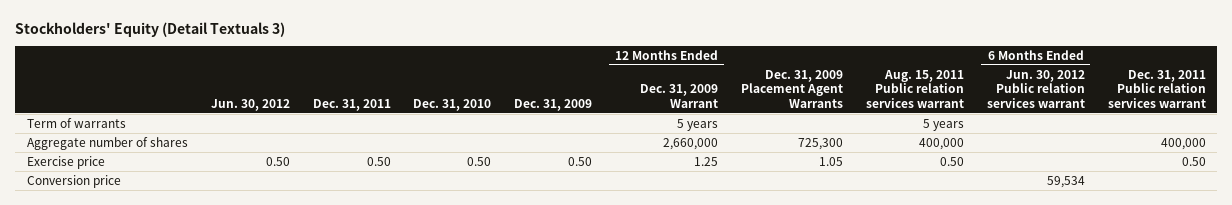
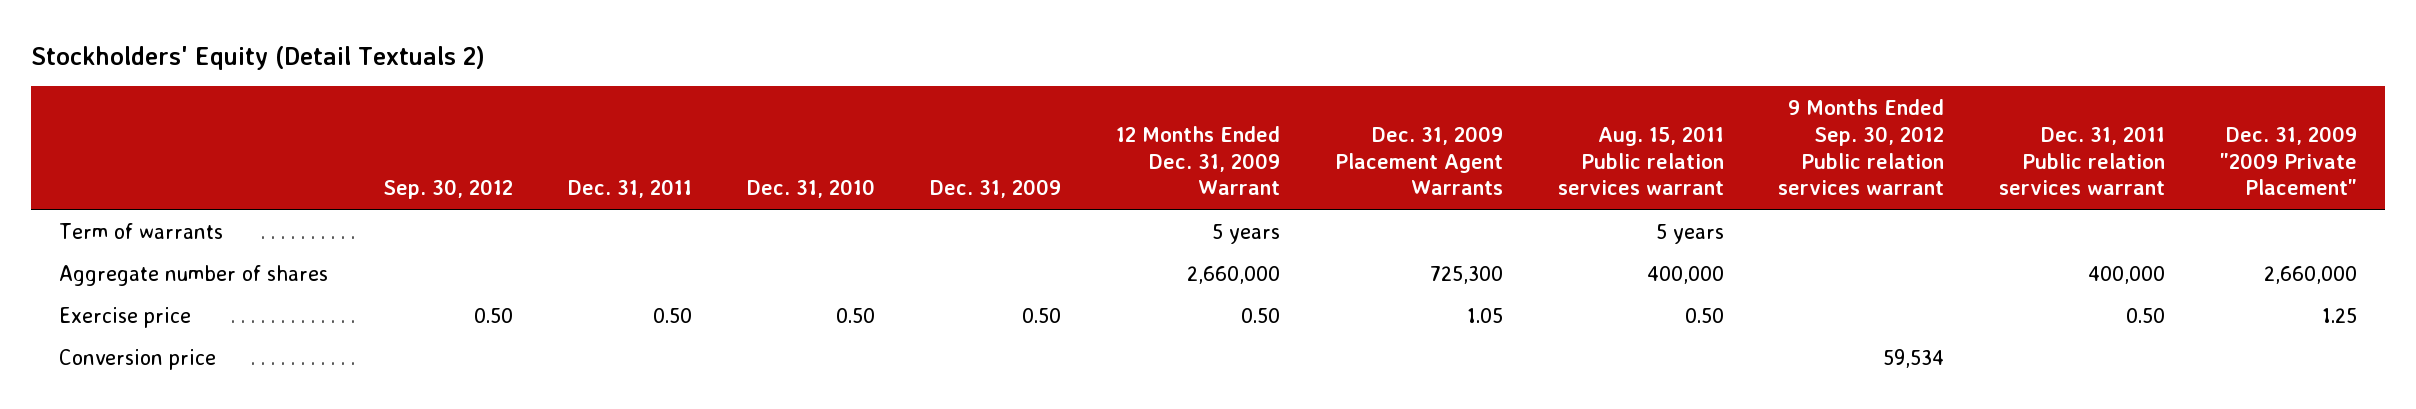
- Stockholders' Equity (Detail Textuals 3)
+ Stockholders' Equity (Detail Textuals 2)
- | Jun. 30, 2012 | Dec. 31, 2011 | Dec. 31, 2010 | Dec. 31, 2009 | 12 Months Ended Dec. 31, 2009 Warrant | Dec. 31, 2009 Placement Agent Warrants | Aug. 15, 2011 Public relation services warrant | 6 Months Ended Jun. 30, 2012 Public relation services warrant | Dec. 31, 2011 Public relation services warrant
+ | Sep. 30, 2012 | Dec. 31, 2011 | Dec. 31, 2010 | Dec. 31, 2009 | 12 Months Ended Dec. 31, 2009 Warrant | Dec. 31, 2009 Placement Agent Warrants | Aug. 15, 2011 Public relation services warrant | 9 Months Ended Sep. 30, 2012 Public relation services warrant | Dec. 31, 2011 Public relation services warrant | Dec. 31, 2009 "2009 Private Placement"
- Exercise price | 0.50 | 0.50 | 0.50 | 0.50 | 1.25 | 1.05 | 0.50 | | 0.50
+ Exercise price | 0.50 | 0.50 | 0.50 | 0.50 | 0.50 | 1.05 | 0.50 | | 0.50 | 1.25

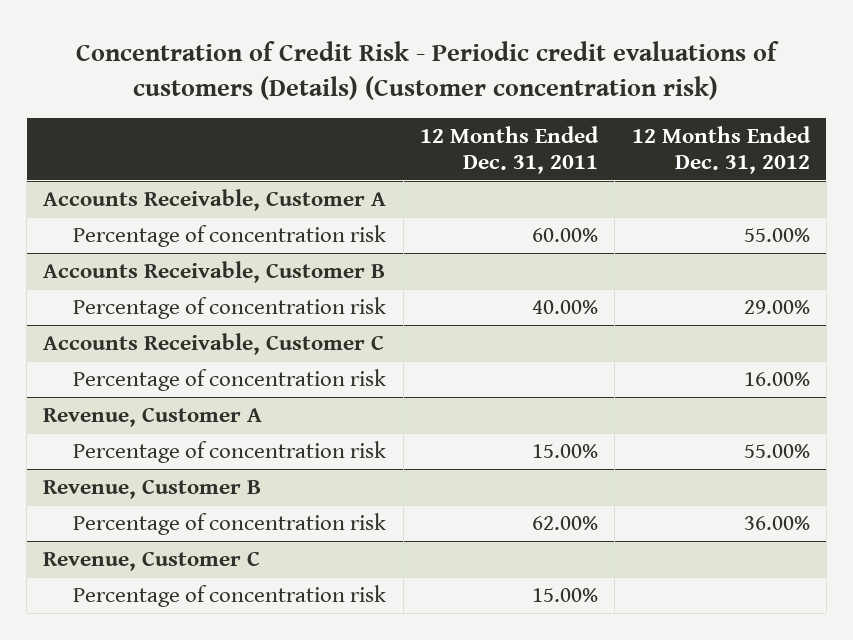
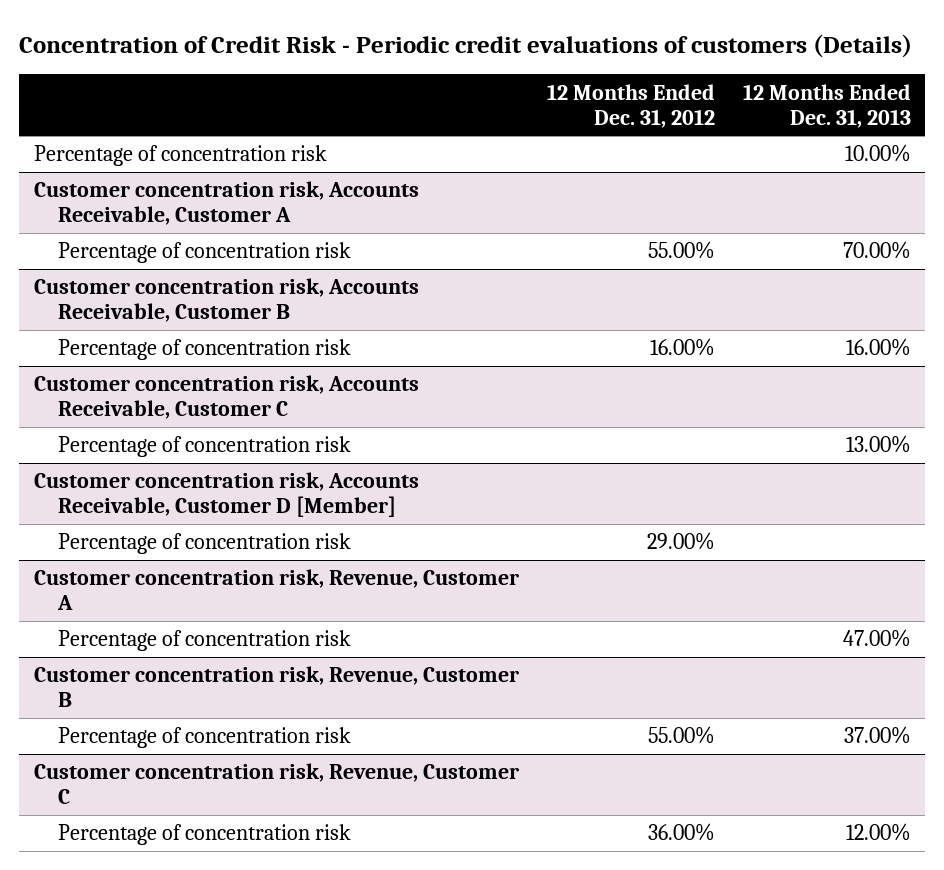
- Concentration of Credit Risk - Periodic credit evaluations of customers (Details) (Customer concentration risk)
+ Concentration of Credit Risk - Periodic credit evaluations of customers (Details)
- | 12 Months Ended Dec. 31, 2011 | 12 Months Ended Dec. 31, 2012
+ | 12 Months Ended Dec. 31, 2012 | 12 Months Ended Dec. 31, 2013
- Accounts Receivable, Customer A
+ Percentage of concentration risk | | 10.00%
+ Customer concentration risk, Accounts Receivable, Customer A
- Accounts Receivable, Customer B
- Percentage of concentration risk | 40.00% | 29.00%
- Accounts Receivable, Customer C
+ Customer concentration risk, Accounts Receivable, Customer B
- Revenue, Customer A
+ Customer concentration risk, Accounts Receivable, Customer C
+ Percentage of concentration risk | | 13.00%
+ Customer concentration risk, Accounts Receivable, Customer D [Member]
+ Percentage of concentration risk | 29.00% |
+ Customer concentration risk, Revenue, Customer A
+ Percentage of concentration risk | | 47.00%
+ Customer concentration risk, Revenue, Customer B
- Revenue, Customer B
+ Customer concentration risk, Revenue, Customer C
- Revenue, Customer C
- Percentage of concentration risk | 15.00% |

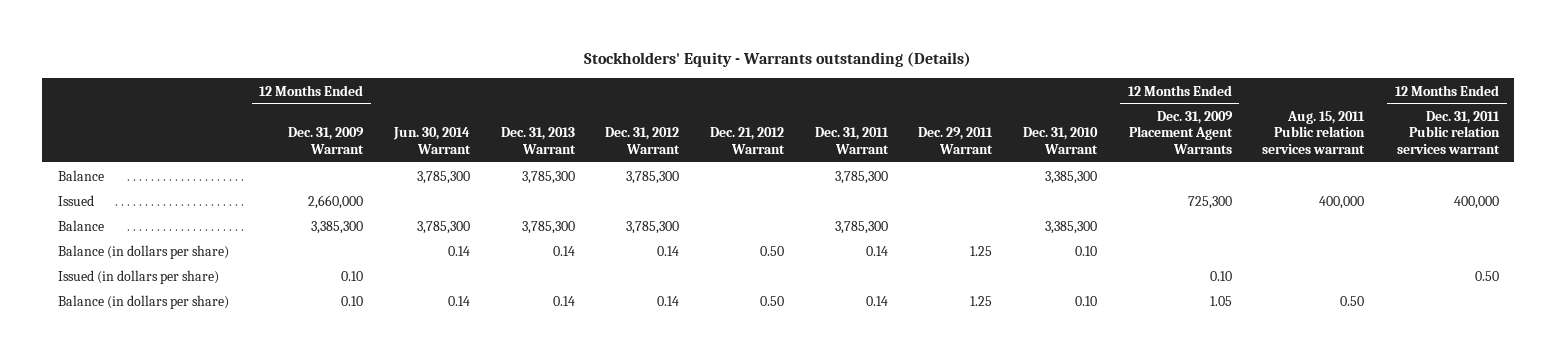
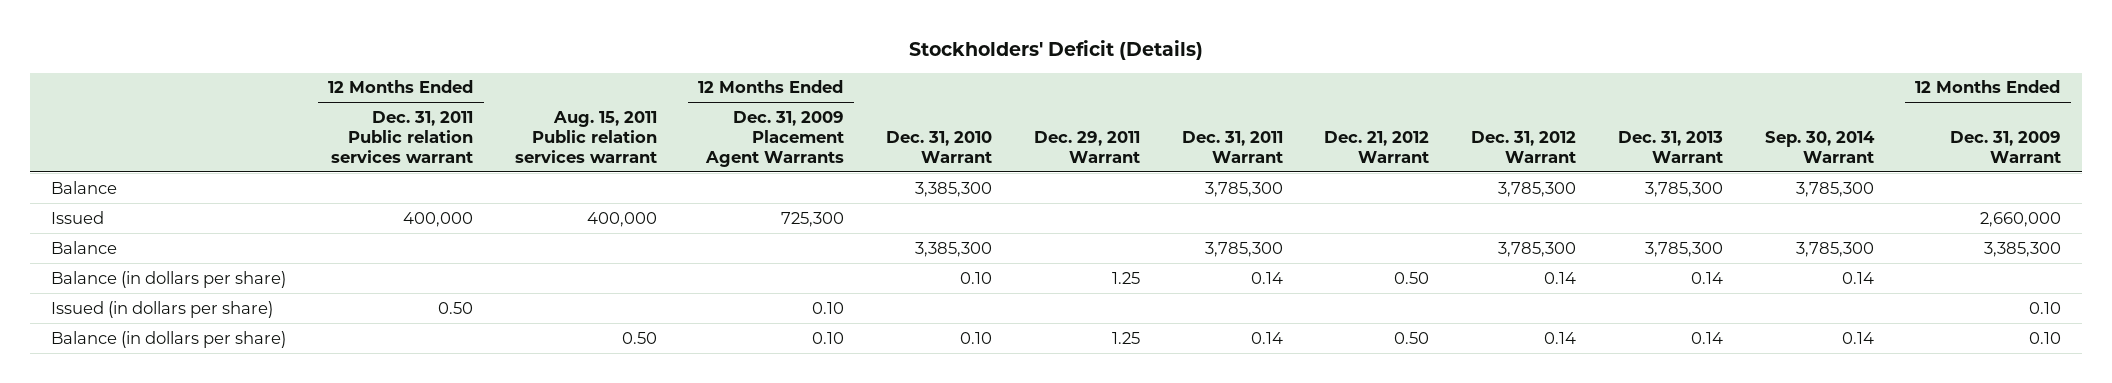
- Stockholders' Equity - Warrants outstanding (Details)
+ Stockholders' Deficit (Details)
- | 12 Months Ended Dec. 31, 2009 Warrant | Jun. 30, 2014 Warrant | Dec. 31, 2013 Warrant | Dec. 31, 2012 Warrant | Dec. 21, 2012 Warrant | Dec. 31, 2011 Warrant | Dec. 29, 2011 Warrant | Dec. 31, 2010 Warrant | 12 Months Ended Dec. 31, 2009 Placement Agent Warrants | Aug. 15, 2011 Public relation services warrant | 12 Months Ended Dec. 31, 2011 Public relation services warrant
+ | 12 Months Ended Dec. 31, 2011 Public relation services warrant | Aug. 15, 2011 Public relation services warrant | 12 Months Ended Dec. 31, 2009 Placement Agent Warrants | Dec. 31, 2010 Warrant | Dec. 29, 2011 Warrant | Dec. 31, 2011 Warrant | Dec. 21, 2012 Warrant | Dec. 31, 2012 Warrant | Dec. 31, 2013 Warrant | Sep. 30, 2014 Warrant | 12 Months Ended Dec. 31, 2009 Warrant
- Balance (in dollars per share) | 0.10 | 0.14 | 0.14 | 0.14 | 0.50 | 0.14 | 1.25 | 0.10 | 1.05 | 0.50 |
+ Balance (in dollars per share) | | 0.50 | 0.10 | 0.10 | 1.25 | 0.14 | 0.50 | 0.14 | 0.14 | 0.14 | 0.10

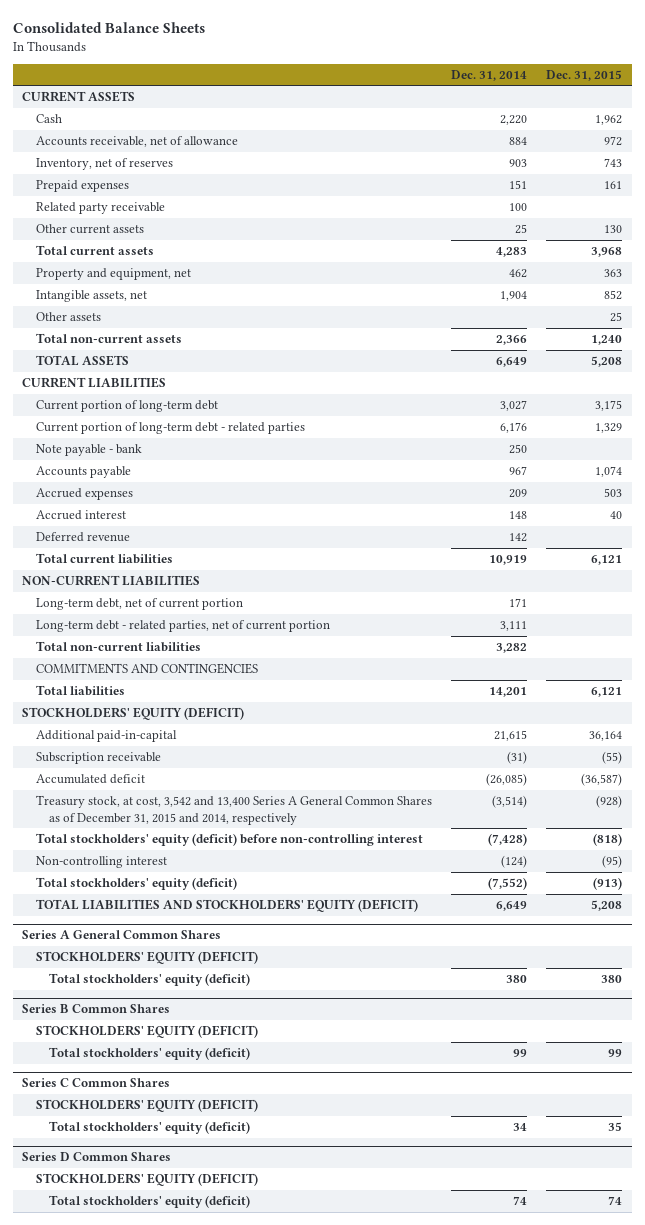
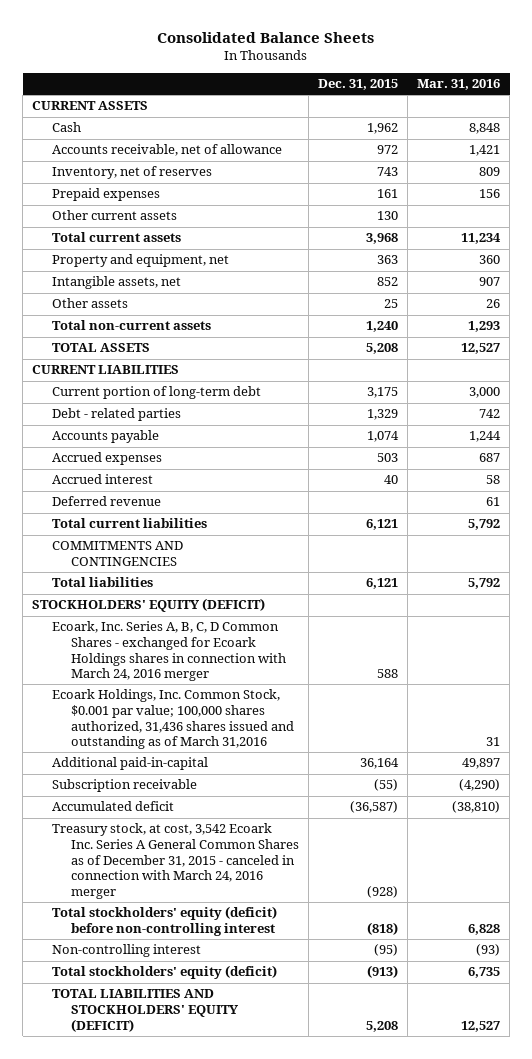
- | Dec. 31, 2014 | Dec. 31, 2015
+ | Dec. 31, 2015 | Mar. 31, 2016
- Related party receivable | 100 |
- Current portion of long-term debt - related parties | 6,176 | 1,329
- Note payable - bank | 250 |
+ Debt - related parties | 1,329 | 742
- NON-CURRENT LIABILITIES
- Long-term debt, net of current portion | 171 |
- Long-term debt - related parties, net of current portion | 3,111 |
- Total non-current liabilities | 3,282 |
+ Ecoark, Inc. Series A, B, C, D Common Shares - exchanged for Ecoark Holdings shares in connection with March 24, 2016 merger | 588 |
+ Ecoark Holdings, Inc. Common Stock, $0.001 par value; 100,000 shares authorized, 31,436 shares issued and outstanding as of March 31,2016 | | 31
- Treasury stock, at cost, 3,542 and 13,400 Series A General Common Shares as of December 31, 2015 and 2014, respectively | (3,514) | (928)
+ Treasury stock, at cost, 3,542 Ecoark Inc. Series A General Common Shares as of December 31, 2015 - canceled in connection with March 24, 2016 merger | (928) |
- Series A General Common Shares
- STOCKHOLDERS' EQUITY (DEFICIT)
- Total stockholders' equity (deficit) | 380 | 380
- Series B Common Shares
- STOCKHOLDERS' EQUITY (DEFICIT)
- Total stockholders' equity (deficit) | 99 | 99
- Series C Common Shares
- STOCKHOLDERS' EQUITY (DEFICIT)
- Total stockholders' equity (deficit) | 34 | 35
- Series D Common Shares
- STOCKHOLDERS' EQUITY (DEFICIT)
- Total stockholders' equity (deficit) | 74 | 74

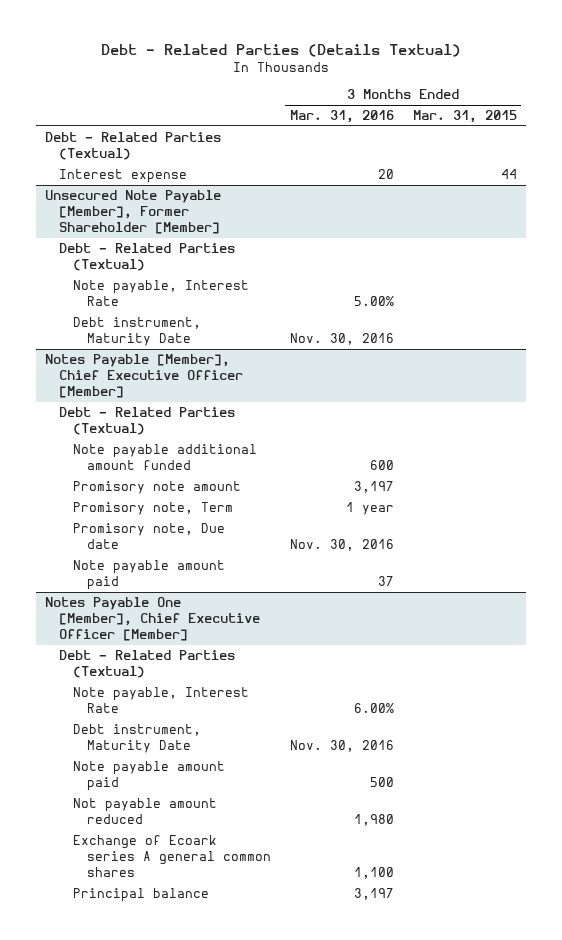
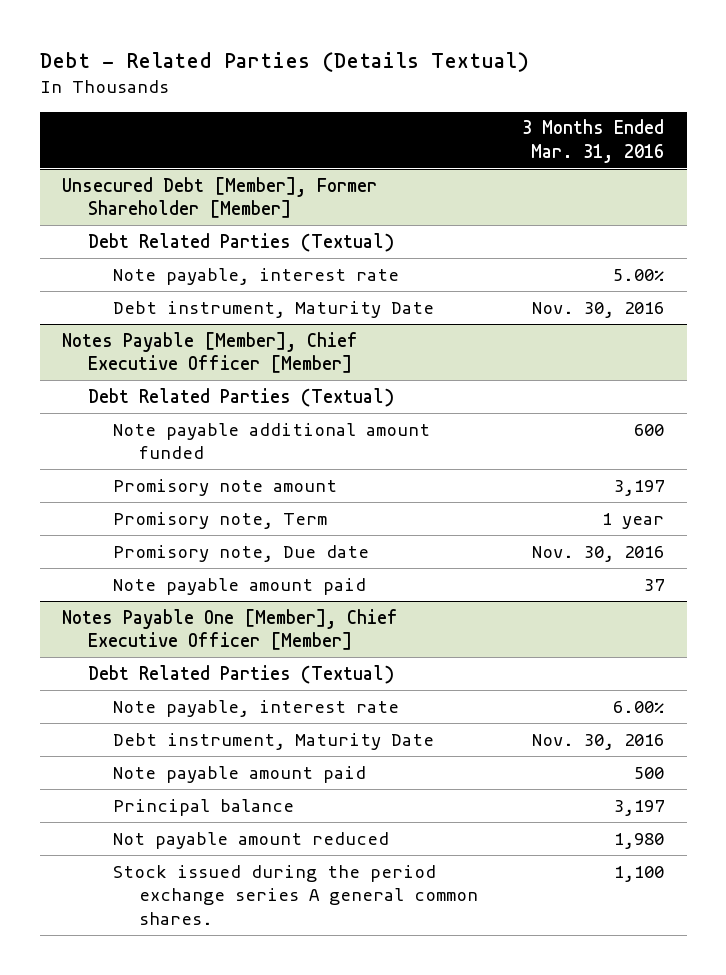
- | 3 Months Ended Mar. 31, 2016 | 3 Months Ended Mar. 31, 2015
+ | 3 Months Ended Mar. 31, 2016
- Debt - Related Parties (Textual)
- Interest expense | 20 | 44
- Unsecured Note Payable [Member], Former Shareholder [Member]
- Debt - Related Parties (Textual)
- Note payable, Interest Rate | 5.00% |
+ Unsecured Debt [Member], Former Shareholder [Member]
+ Debt Related Parties (Textual)
+ Note payable, interest rate | 5.00%
@ Notes Payable [Member], Chief Executive Officer [Member]
- Debt - Related Parties (Textual)
+ Debt Related Parties (Textual)
@ Notes Payable One [Member], Chief Executive Officer [Member]
- Debt - Related Parties (Textual)
- Note payable, Interest Rate | 6.00% |
+ Debt Related Parties (Textual)
+ Note payable, interest rate | 6.00%
- Exchange of Ecoark series A general common shares | 1,100 |
moved down: Not payable amount reduced | 1,980
+ Stock issued during the period exchange series A general common shares. | 1,100

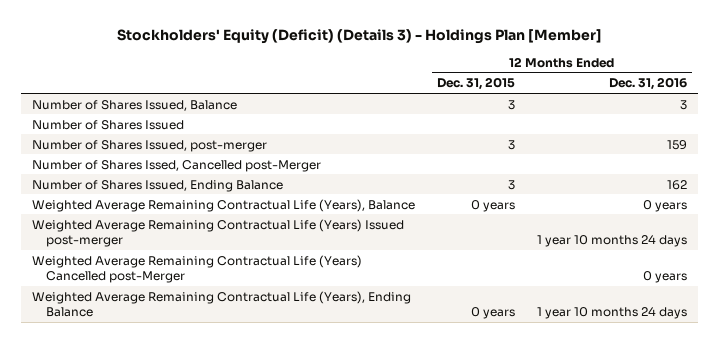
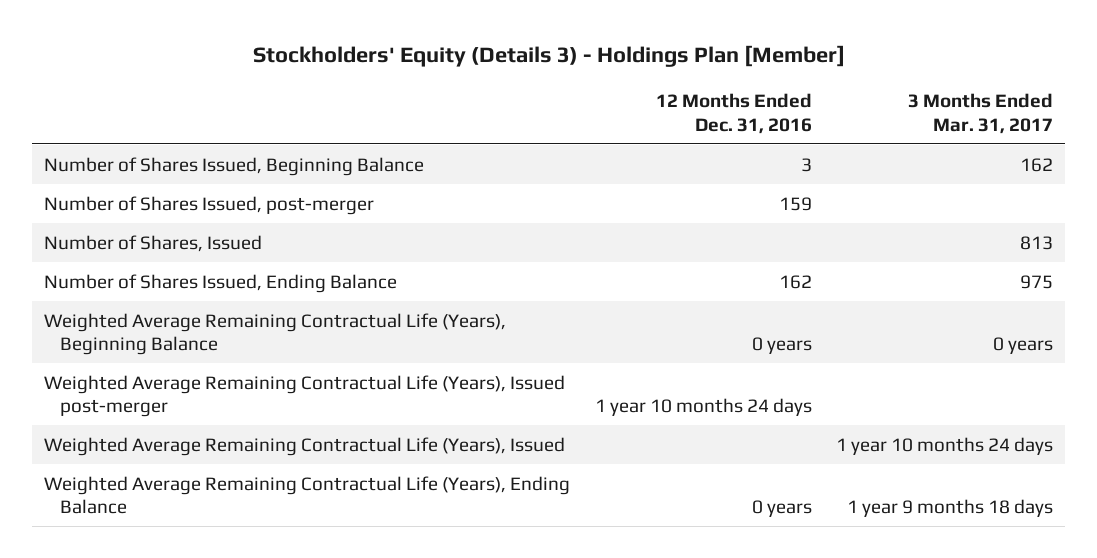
- Stockholders' Equity (Deficit) (Details 3) - Holdings Plan [Member]
+ Stockholders' Equity (Details 3) - Holdings Plan [Member]
- | 12 Months Ended Dec. 31, 2015 | 12 Months Ended Dec. 31, 2016
+ | 12 Months Ended Dec. 31, 2016 | 3 Months Ended Mar. 31, 2017
- Number of Shares Issued, Balance | 3 | 3
- Number of Shares Issued
+ Number of Shares Issued, Beginning Balance | 3 | 162
- Number of Shares Issed, Cancelled post-Merger
+ Number of Shares, Issued | | 813
- Weighted Average Remaining Contractual Life (Years), Balance | 0 years | 0 years
- Weighted Average Remaining Contractual Life (Years) Issued post-merger | | 1 year 10 months 24 days
- Weighted Average Remaining Contractual Life (Years) Cancelled post-Merger | | 0 years
- Weighted Average Remaining Contractual Life (Years), Ending Balance | 0 years | 1 year 10 months 24 days
+ Weighted Average Remaining Contractual Life (Years), Beginning Balance | 0 years | 0 years
+ Weighted Average Remaining Contractual Life (Years), Issued post-merger | 1 year 10 months 24 days |
+ Weighted Average Remaining Contractual Life (Years), Issued | | 1 year 10 months 24 days
+ Weighted Average Remaining Contractual Life (Years), Ending Balance | 0 years | 1 year 9 months 18 days

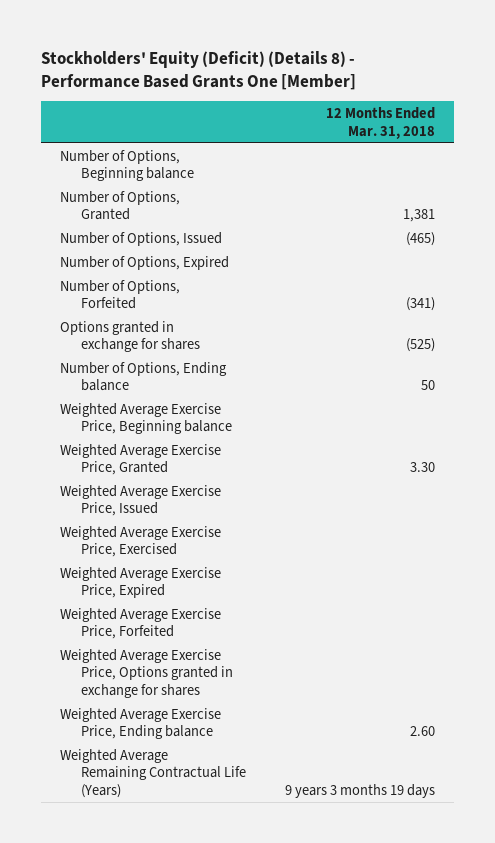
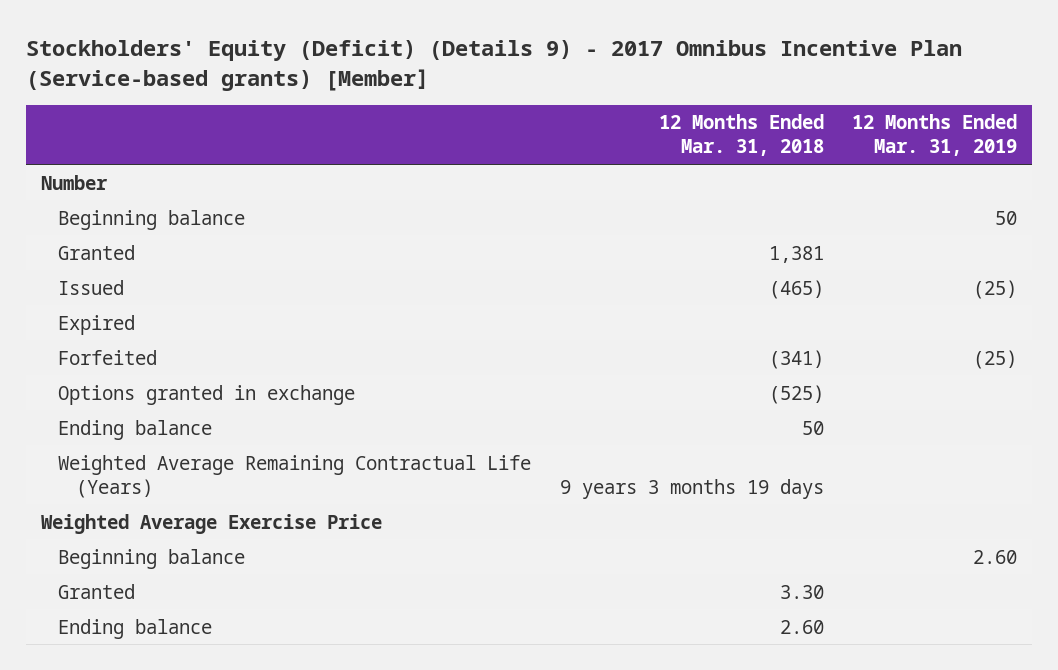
- Stockholders' Equity (Deficit) (Details 8) - Performance Based Grants One [Member]
+ Stockholders' Equity (Deficit) (Details 9) - 2017 Omnibus Incentive Plan (Service-based grants) [Member]
- | 12 Months Ended Mar. 31, 2018
+ | 12 Months Ended Mar. 31, 2018 | 12 Months Ended Mar. 31, 2019
- Number of Options, Beginning balance
- Number of Options, Granted | 1,381
- Number of Options, Issued | (465)
- Number of Options, Expired
- Number of Options, Forfeited | (341)
- Options granted in exchange for shares | (525)
- Number of Options, Ending balance | 50
- Weighted Average Exercise Price, Beginning balance
- Weighted Average Exercise Price, Granted | 3.30
- Weighted Average Exercise Price, Issued
- Weighted Average Exercise Price, Exercised
- Weighted Average Exercise Price, Expired
- Weighted Average Exercise Price, Forfeited
- Weighted Average Exercise Price, Options granted in exchange for shares
- Weighted Average Exercise Price, Ending balance | 2.60
+ Number
+ Beginning balance | | 50
+ Granted | 1,381 |
+ Issued | (465) | (25)
+ Expired
+ Forfeited | (341) | (25)
+ Options granted in exchange | (525) |
+ Ending balance | 50 |
+ Weighted Average Exercise Price
+ Beginning balance | | 2.60
+ Granted | 3.30 |
+ Ending balance | 2.60 |

